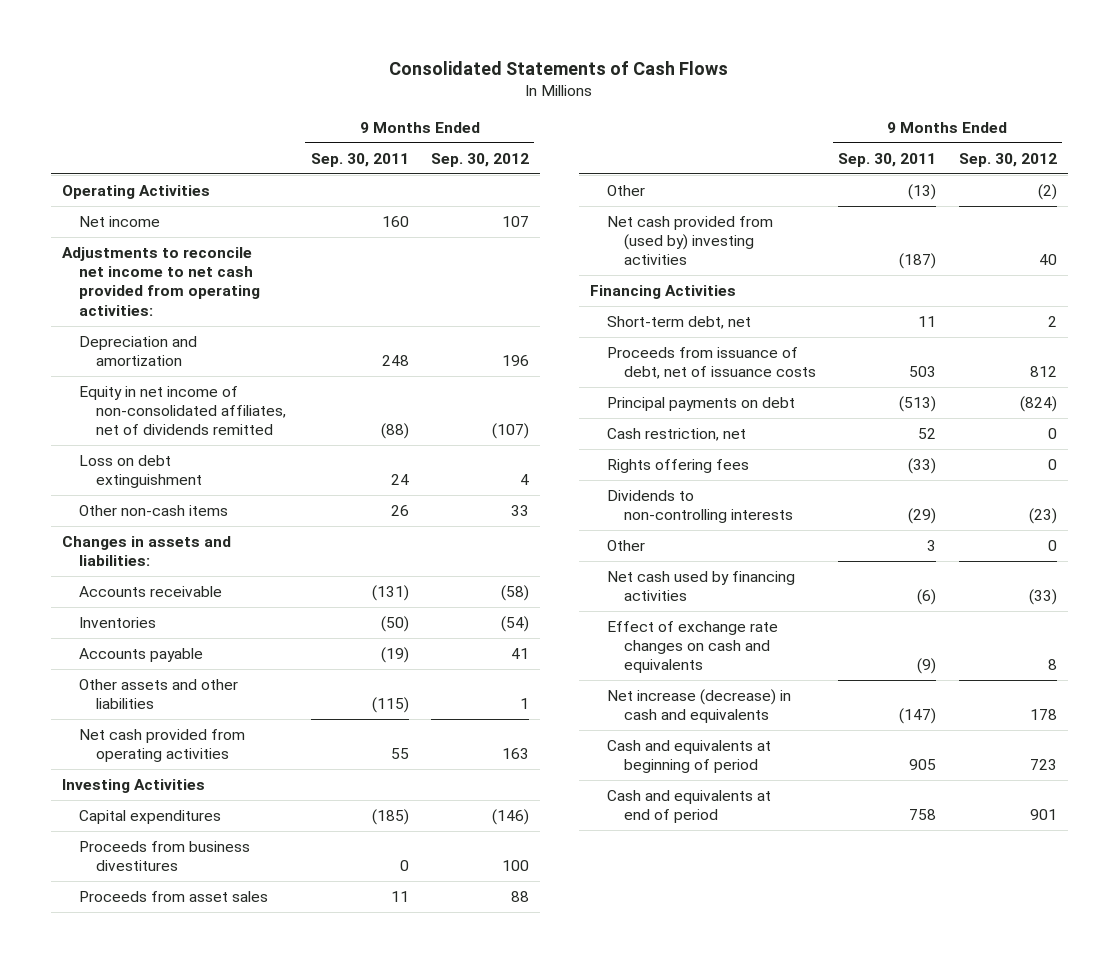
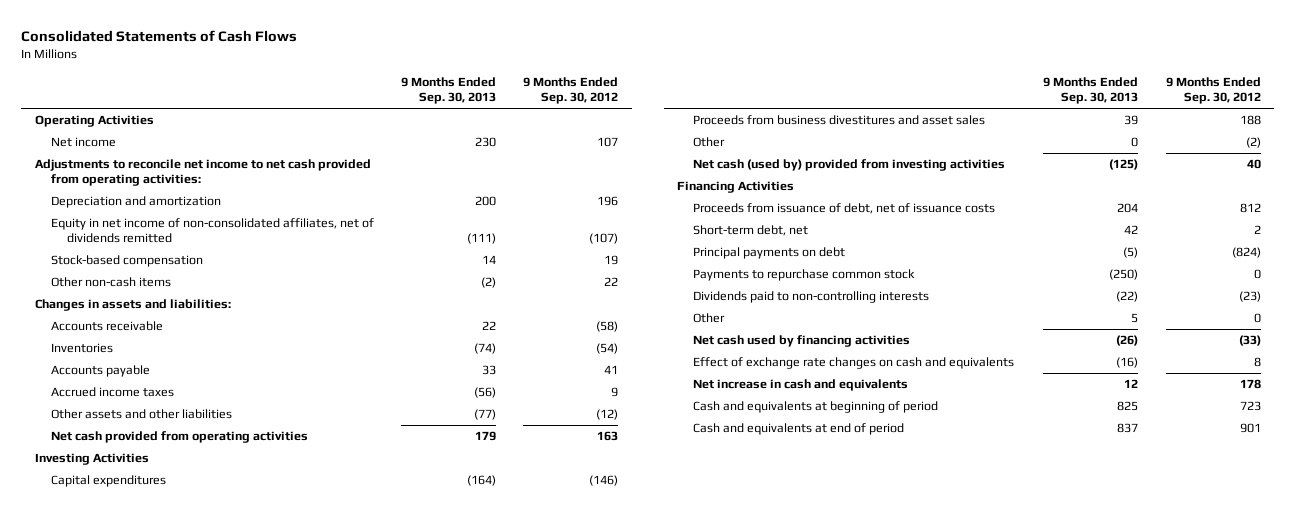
- | 9 Months Ended Sep. 30, 2011 | 9 Months Ended Sep. 30, 2012
+ | 9 Months Ended Sep. 30, 2013 | 9 Months Ended Sep. 30, 2012
- Loss on debt extinguishment | 24 | 4
- Other non-cash items | 26 | 33
+ Stock-based compensation | 14 | 19
+ Other non-cash items | (2) | 22
- Other assets and other liabilities | (115) | 1
+ Accrued income taxes | (56) | 9
+ Other assets and other liabilities | (77) | (12)
- Proceeds from business divestitures | 0 | 100
- Proceeds from asset sales | 11 | 88
+ Proceeds from business divestitures and asset sales | 39 | 188
- Net cash provided from (used by) investing activities | (187) | 40
+ Net cash (used by) provided from investing activities | (125) | 40
moved down: Short-term debt, net | 42 | 2
- Cash restriction, net | 52 | 0
- Rights offering fees | (33) | 0
- Dividends to non-controlling interests | (29) | (23)
+ Payments to repurchase common stock | (250) | 0
+ Dividends paid to non-controlling interests | (22) | (23)
- Net increase (decrease) in cash and equivalents | (147) | 178
+ Net increase in cash and equivalents | 12 | 178

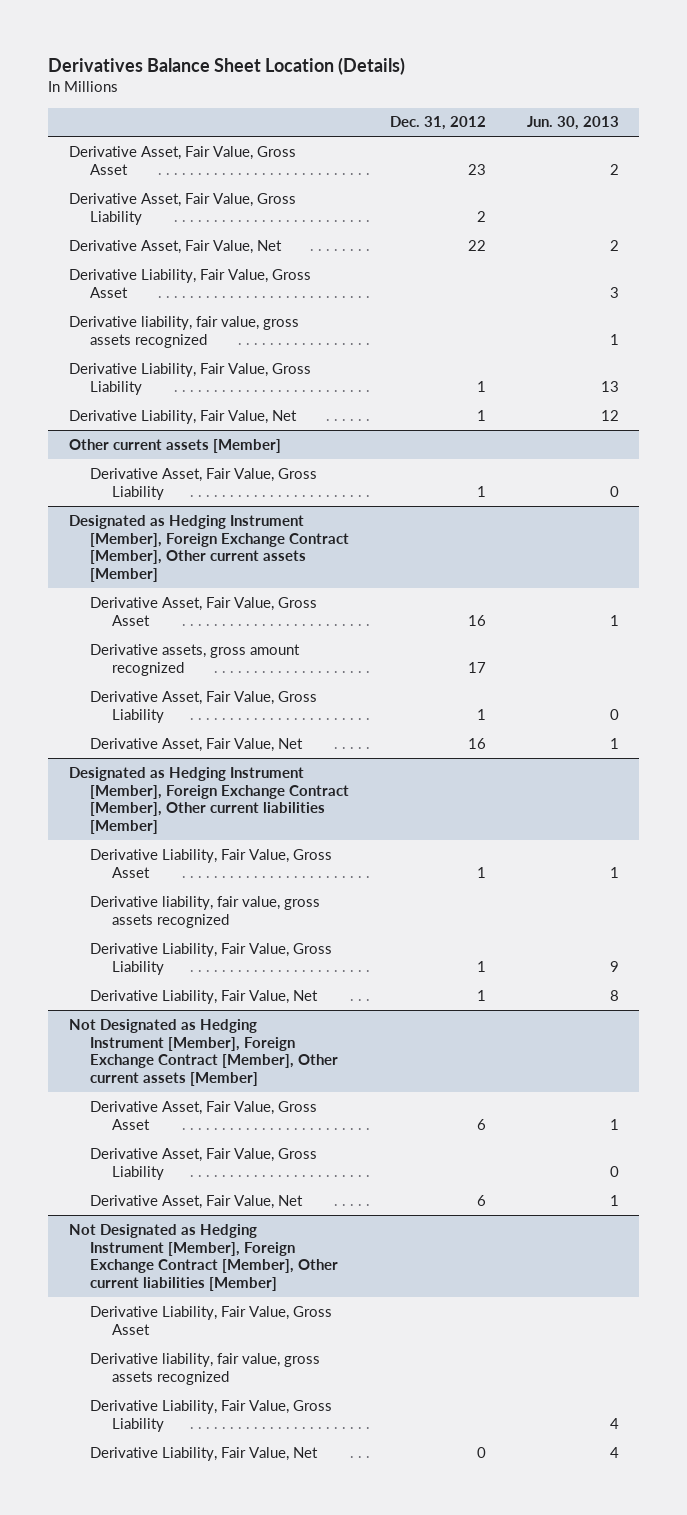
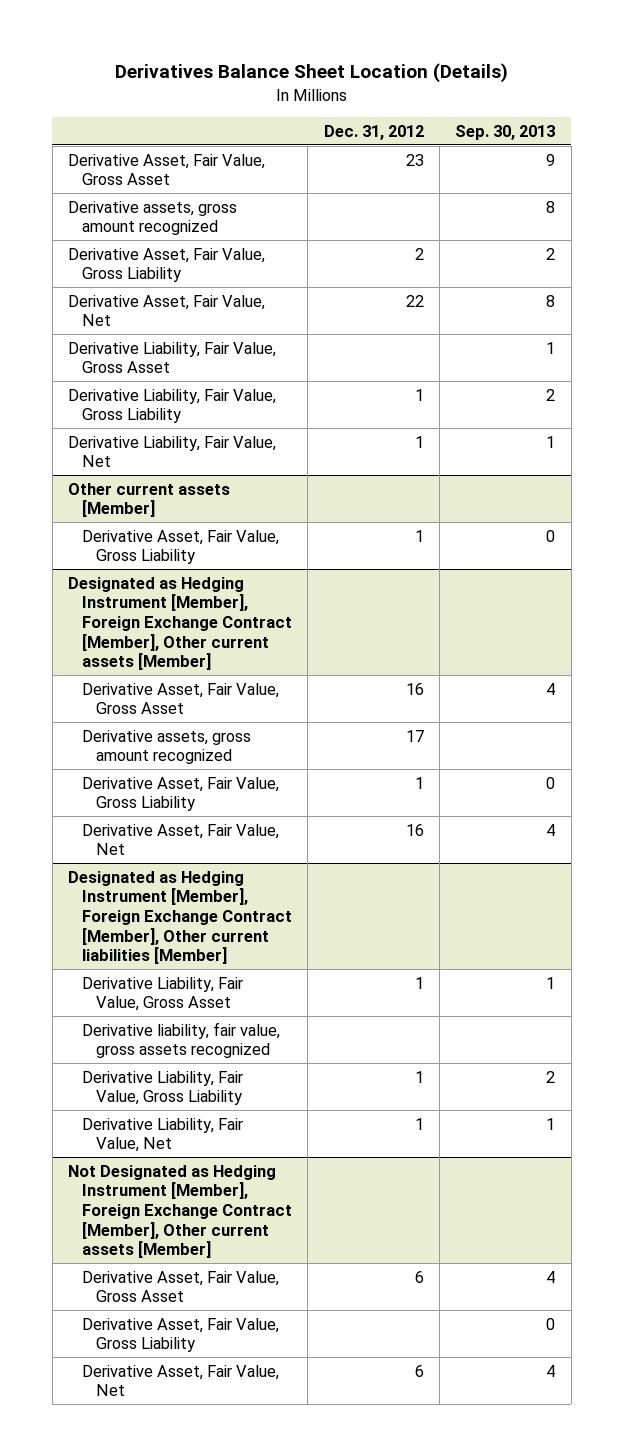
- | Dec. 31, 2012 | Jun. 30, 2013
+ | Dec. 31, 2012 | Sep. 30, 2013
+ Derivative assets, gross amount recognized | | 8
- Derivative liability, fair value, gross assets recognized | | 1
- Not Designated as Hedging Instrument [Member], Foreign Exchange Contract [Member], Other current liabilities [Member]
- Derivative Liability, Fair Value, Gross Asset
- Derivative liability, fair value, gross assets recognized
- Derivative Liability, Fair Value, Gross Liability | | 4
- Derivative Liability, Fair Value, Net | 0 | 4

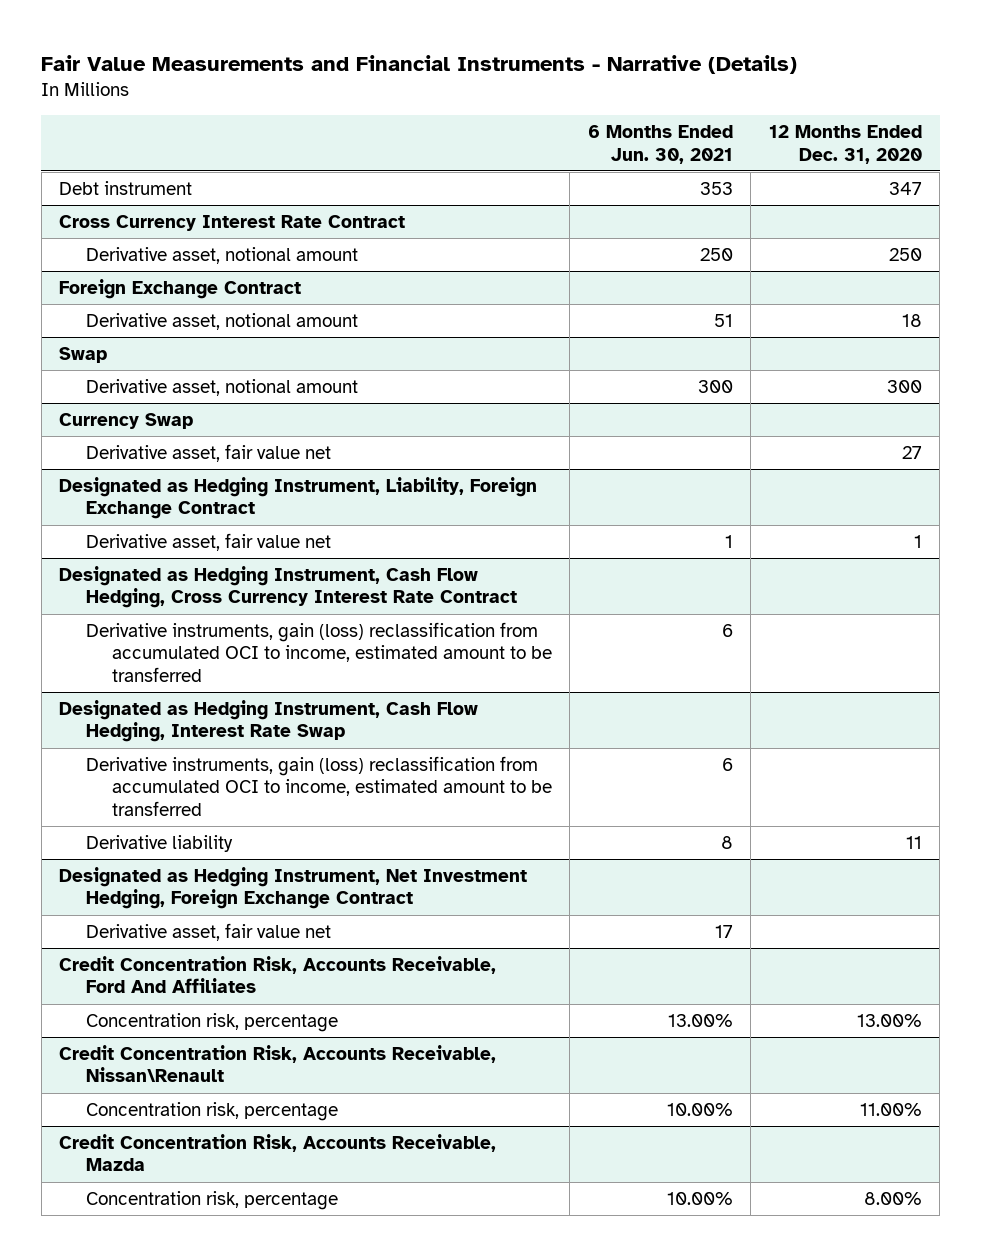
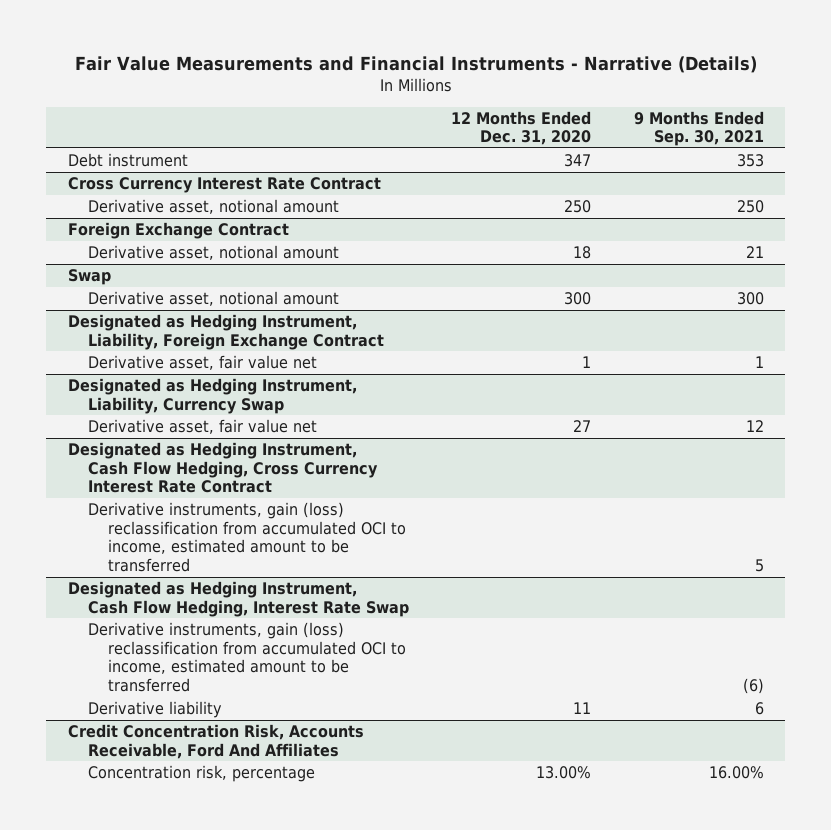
- | 6 Months Ended Jun. 30, 2021 | 12 Months Ended Dec. 31, 2020
+ | 12 Months Ended Dec. 31, 2020 | 9 Months Ended Sep. 30, 2021
- Currency Swap
- Derivative asset, fair value net | | 27
+ Designated as Hedging Instrument, Liability, Currency Swap
+ Derivative asset, fair value net | 27 | 12
- Designated as Hedging Instrument, Net Investment Hedging, Foreign Exchange Contract
- Derivative asset, fair value net | 17 |
- Credit Concentration Risk, Accounts Receivable, Nissan\Renault
- Concentration risk, percentage | 10.00% | 11.00%
- Credit Concentration Risk, Accounts Receivable, Mazda
- Concentration risk, percentage | 10.00% | 8.00%

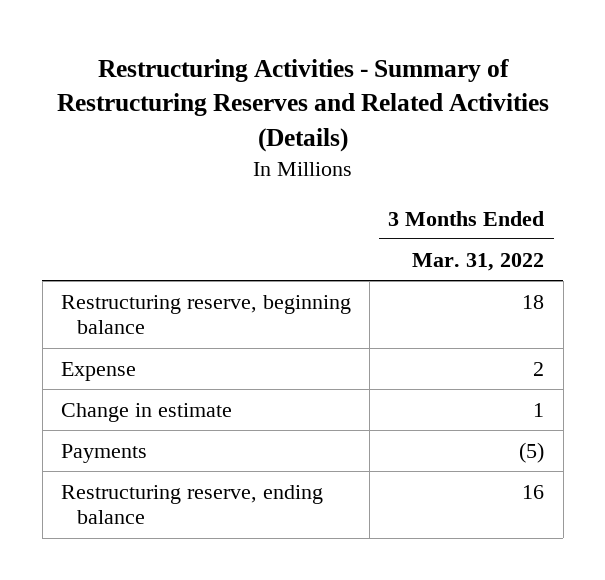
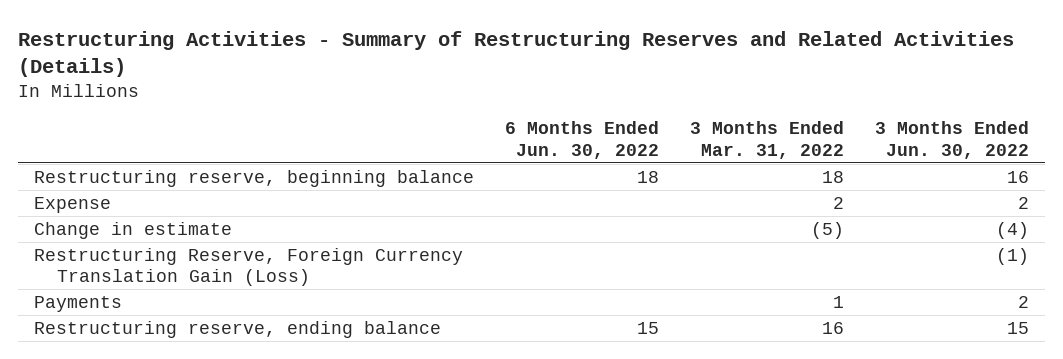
- | 3 Months Ended Mar. 31, 2022
+ | 6 Months Ended Jun. 30, 2022 | 3 Months Ended Mar. 31, 2022 | 3 Months Ended Jun. 30, 2022
- Change in estimate | 1
- Payments | (5)
+ Change in estimate | | (5) | (4)
+ Restructuring Reserve, Foreign Currency Translation Gain (Loss) | | | (1)
+ Payments | | 1 | 2

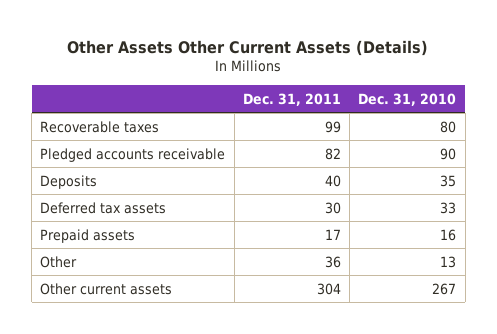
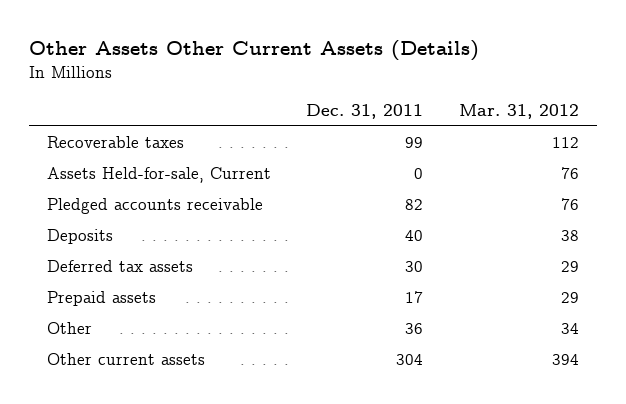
- | Dec. 31, 2011 | Dec. 31, 2010
+ | Dec. 31, 2011 | Mar. 31, 2012
+ Assets Held-for-sale, Current | 0 | 76

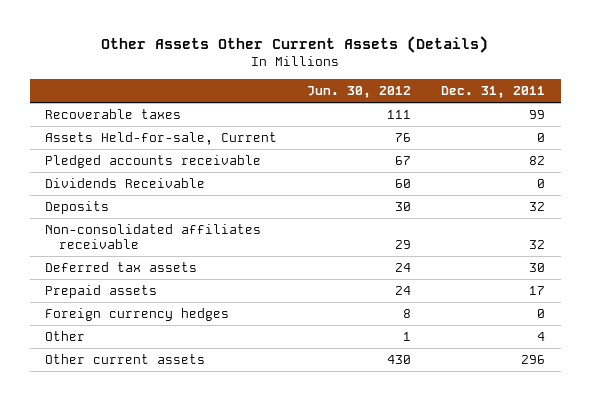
- | Dec. 31, 2011 | Mar. 31, 2012
+ | Jun. 30, 2012 | Dec. 31, 2011
- Deposits | 40 | 38
+ Dividends Receivable | 60 | 0
+ Deposits | 30 | 32
+ Non-consolidated affiliates receivable | 29 | 32
- Other | 36 | 34
- Other current assets | 304 | 394
+ Foreign currency hedges | 8 | 0
+ Other | 1 | 4
+ Other current assets | 430 | 296

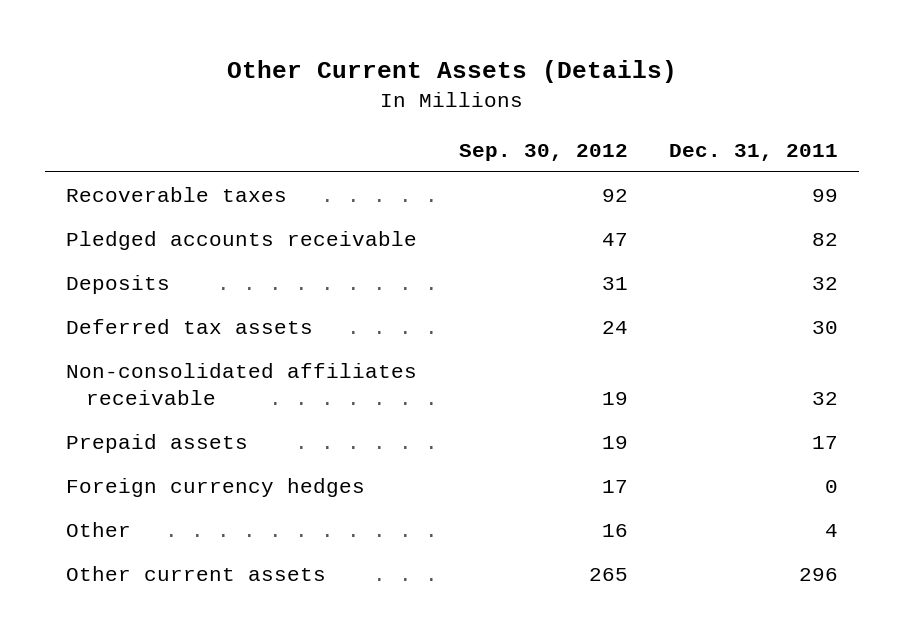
- Other Assets Other Current Assets (Details)
+ Other Current Assets (Details)
- | Jun. 30, 2012 | Dec. 31, 2011
+ | Sep. 30, 2012 | Dec. 31, 2011
- Assets Held-for-sale, Current | 76 | 0
- Dividends Receivable | 60 | 0
moved down: Non-consolidated affiliates receivable | 19 | 32

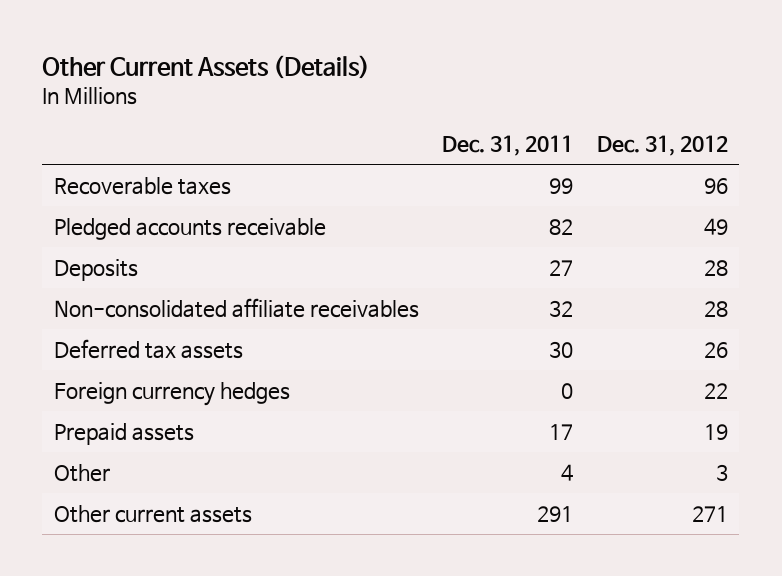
- | Sep. 30, 2012 | Dec. 31, 2011
+ | Dec. 31, 2011 | Dec. 31, 2012
- Deposits | 31 | 32
+ Deposits | 27 | 28
+ Non-consolidated affiliate receivables | 32 | 28
- Non-consolidated affiliates receivable | 19 | 32
moved down: Prepaid assets | 17 | 19
- Other current assets | 265 | 296
+ Other current assets | 291 | 271

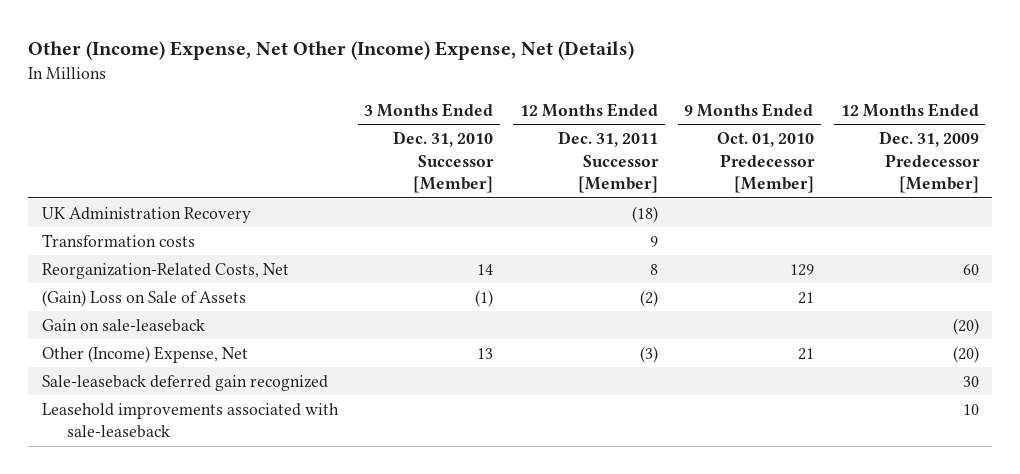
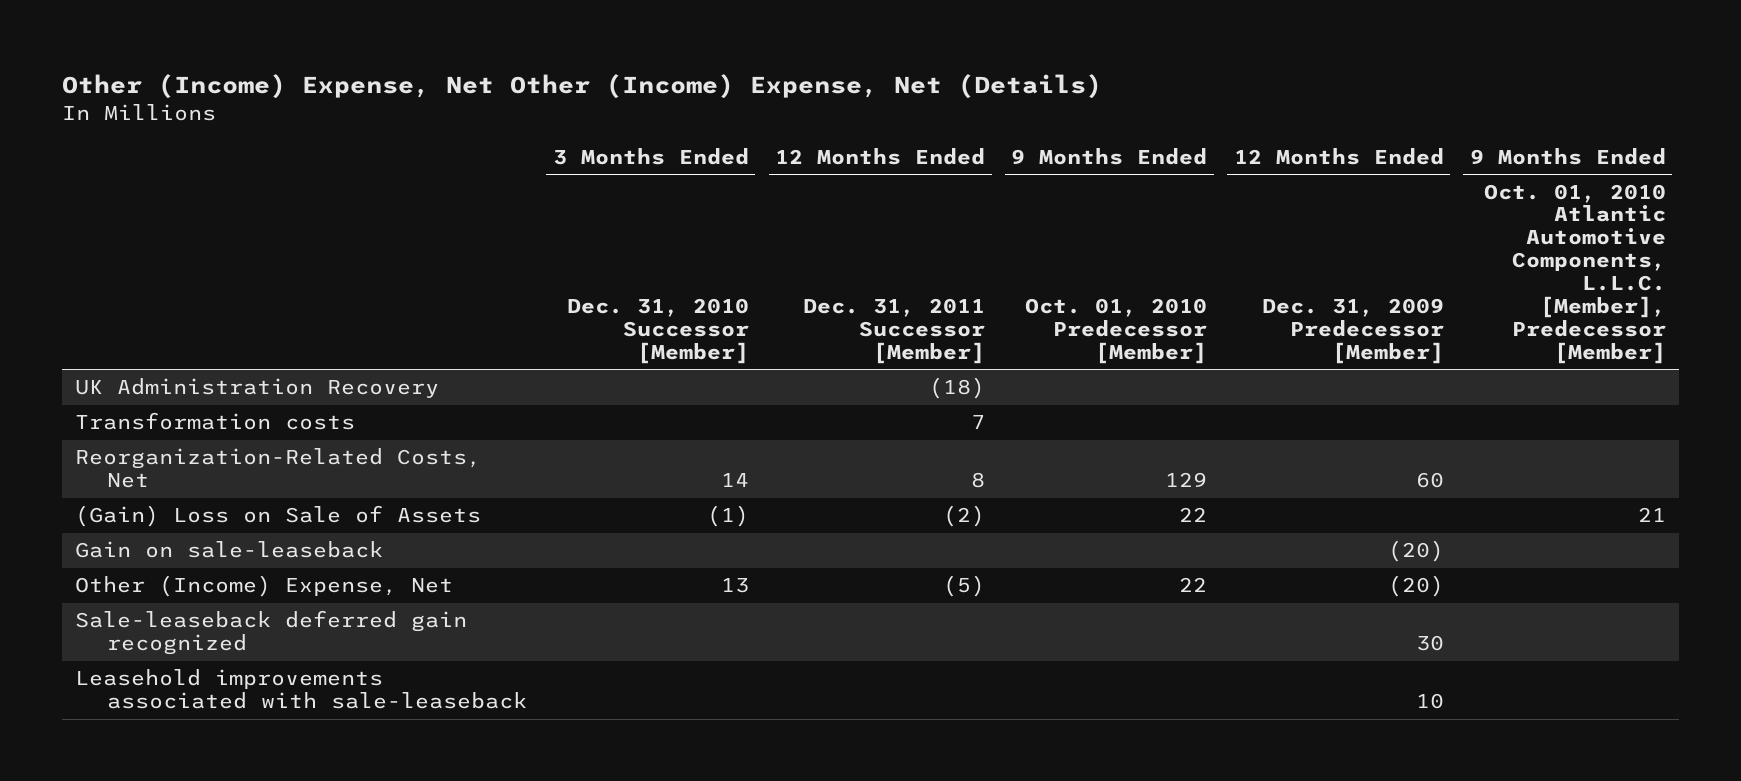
- | 3 Months Ended Dec. 31, 2010 Successor [Member] | 12 Months Ended Dec. 31, 2011 Successor [Member] | 9 Months Ended Oct. 01, 2010 Predecessor [Member] | 12 Months Ended Dec. 31, 2009 Predecessor [Member]
+ | 3 Months Ended Dec. 31, 2010 Successor [Member] | 12 Months Ended Dec. 31, 2011 Successor [Member] | 9 Months Ended Oct. 01, 2010 Predecessor [Member] | 12 Months Ended Dec. 31, 2009 Predecessor [Member] | 9 Months Ended Oct. 01, 2010 Atlantic Automotive Components, L.L.C. [Member], Predecessor [Member]
- Transformation costs | | 9 | |
+ Transformation costs | | 7 | | |
- (Gain) Loss on Sale of Assets | (1) | (2) | 21 |
+ (Gain) Loss on Sale of Assets | (1) | (2) | 22 | | 21
- Other (Income) Expense, Net | 13 | (3) | 21 | (20)
+ Other (Income) Expense, Net | 13 | (5) | 22 | (20) |

